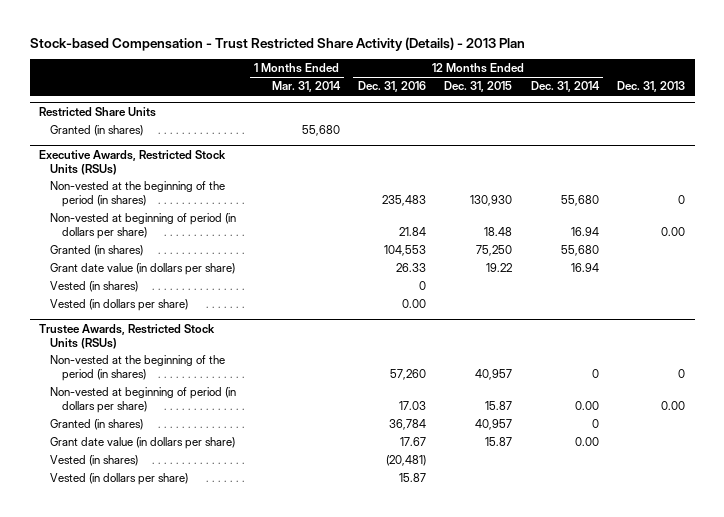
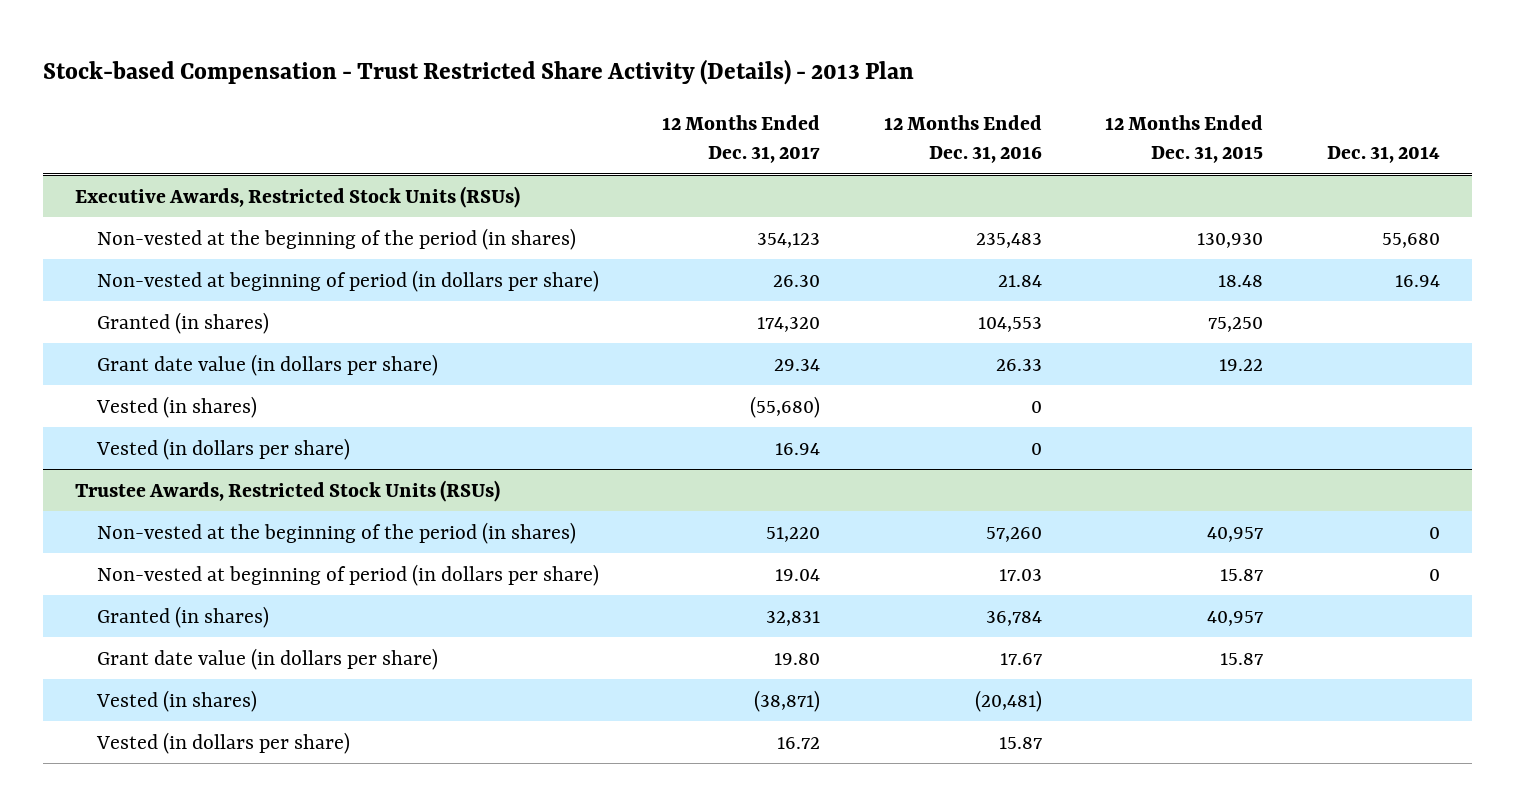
- | 1 Months Ended Mar. 31, 2014 | 12 Months Ended Dec. 31, 2016 | 12 Months Ended Dec. 31, 2015 | 12 Months Ended Dec. 31, 2014 | Dec. 31, 2013
+ | 12 Months Ended Dec. 31, 2017 | 12 Months Ended Dec. 31, 2016 | 12 Months Ended Dec. 31, 2015 | Dec. 31, 2014
- Restricted Share Units
- Granted (in shares) | 55,680 | | | |
@ Executive Awards, Restricted Stock Units (RSUs)
- Vested (in dollars per share) | | 0.00 | | |
+ Vested (in dollars per share) | 16.94 | 0 | |

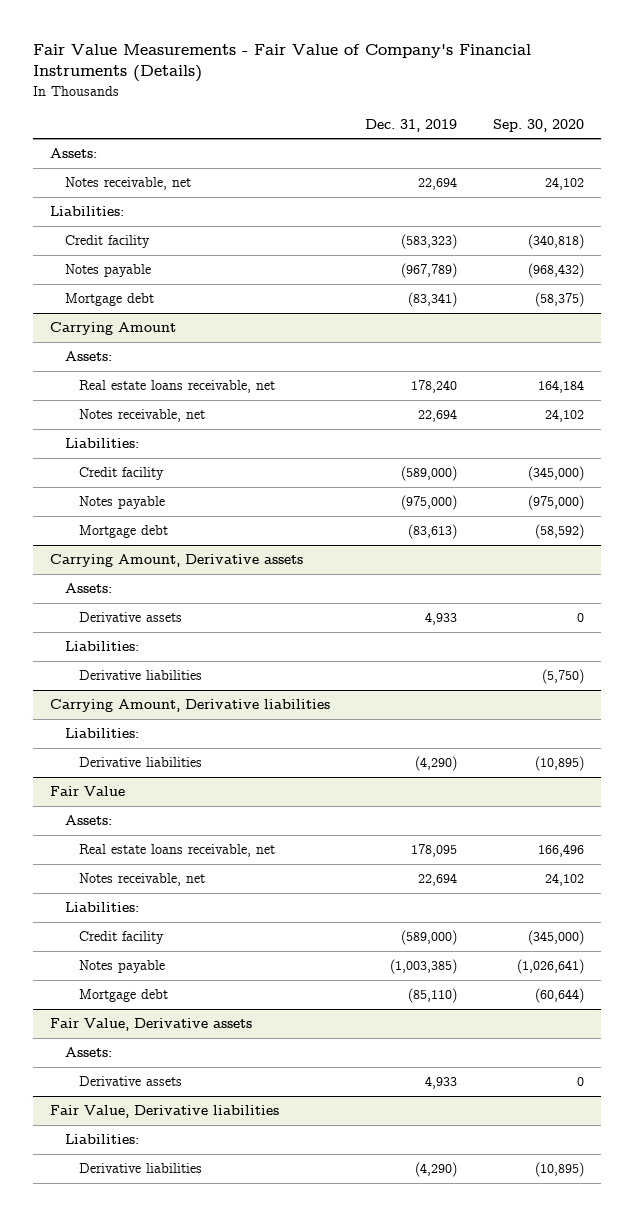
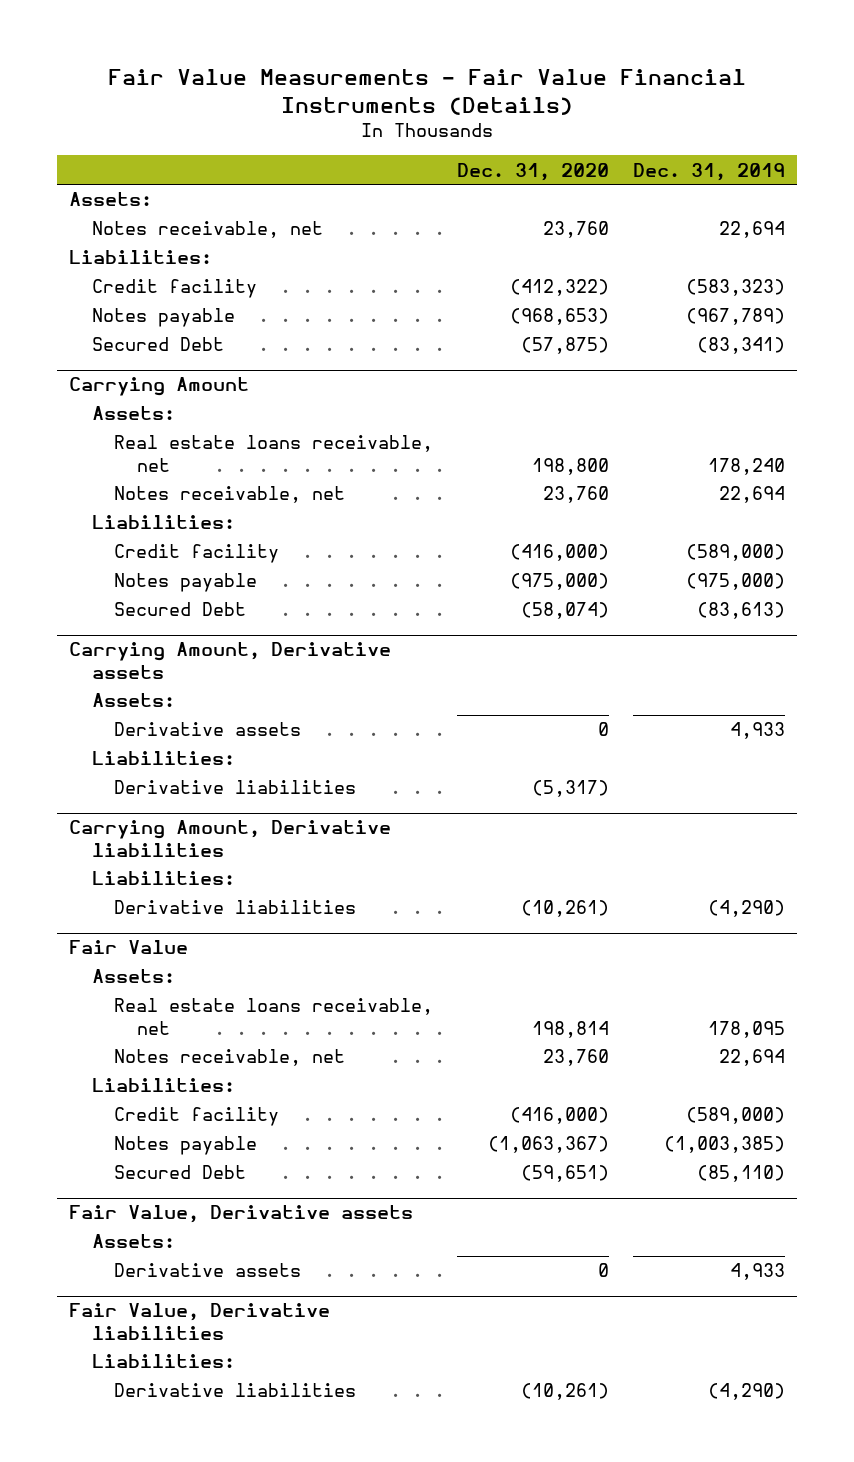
- Fair Value Measurements - Fair Value of Company's Financial Instruments (Details)
+ Fair Value Measurements - Fair Value Financial Instruments (Details)
- | Dec. 31, 2019 | Sep. 30, 2020
+ | Dec. 31, 2020 | Dec. 31, 2019
- Mortgage debt | (83,341) | (58,375)
+ Secured Debt | (57,875) | (83,341)
@ Carrying Amount
- Mortgage debt | (83,613) | (58,592)
+ Secured Debt | (58,074) | (83,613)
@ Fair Value
- Mortgage debt | (85,110) | (60,644)
+ Secured Debt | (59,651) | (85,110)

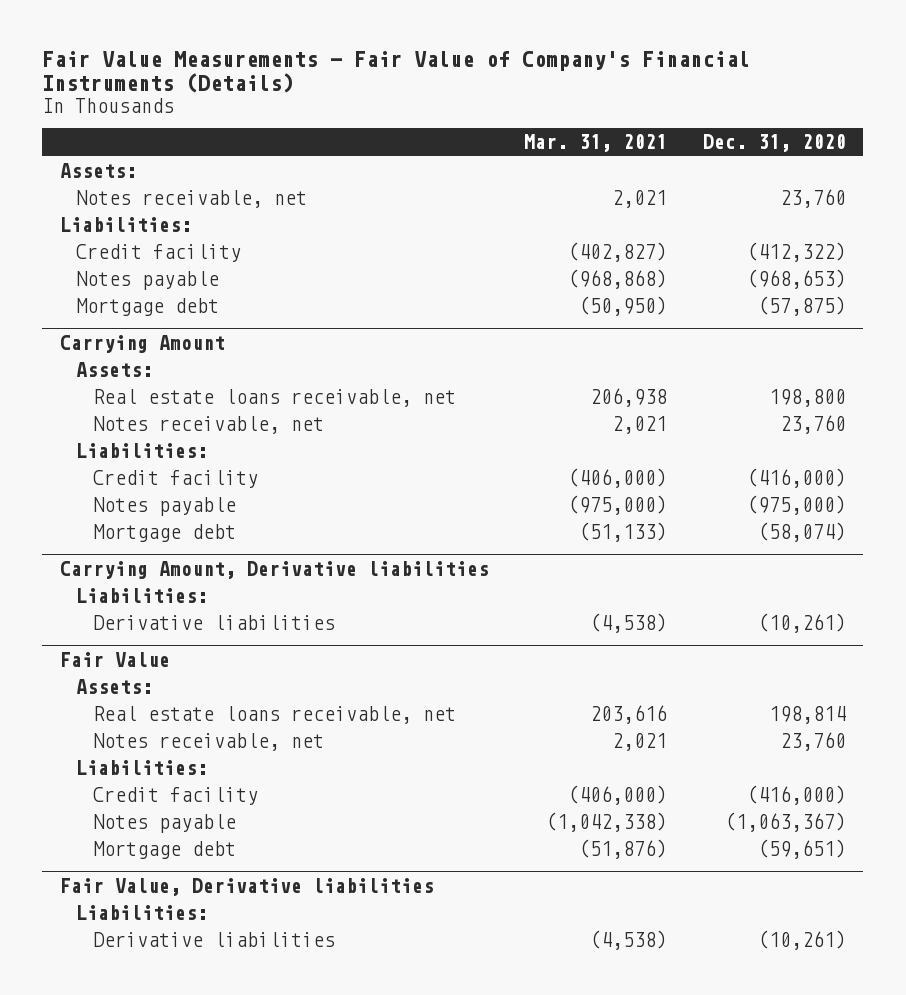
- Fair Value Measurements - Fair Value Financial Instruments (Details)
+ Fair Value Measurements - Fair Value of Company's Financial Instruments (Details)
- | Dec. 31, 2020 | Dec. 31, 2019
+ | Mar. 31, 2021 | Dec. 31, 2020
- Secured Debt | (57,875) | (83,341)
+ Mortgage debt | (50,950) | (57,875)
@ Carrying Amount
- Secured Debt | (58,074) | (83,613)
- Carrying Amount, Derivative assets
- Assets:
- Derivative assets | 0 | 4,933
- Liabilities:
- Derivative liabilities | (5,317) |
@ Carrying Amount
+ Mortgage debt | (51,133) | (58,074)
@ Fair Value
- Secured Debt | (59,651) | (85,110)
- Fair Value, Derivative assets
- Assets:
- Derivative assets | 0 | 4,933
@ Fair Value
+ Mortgage debt | (51,876) | (59,651)

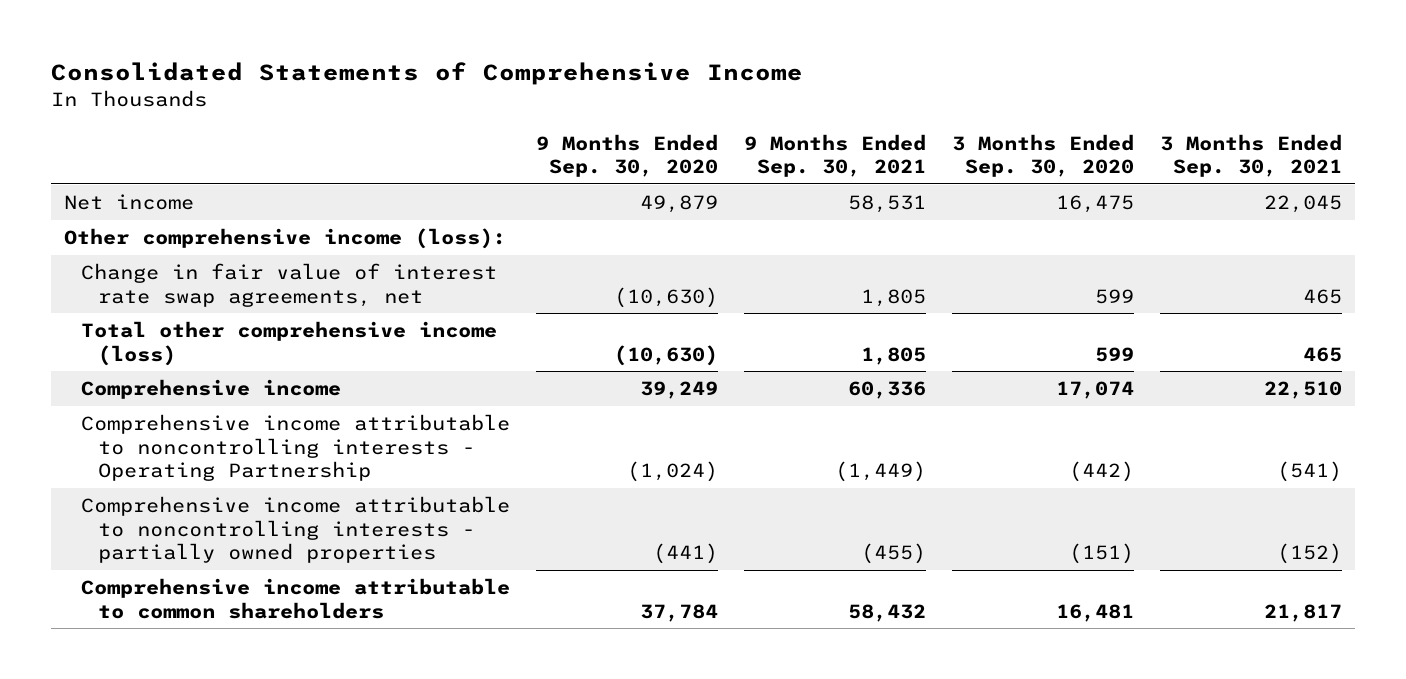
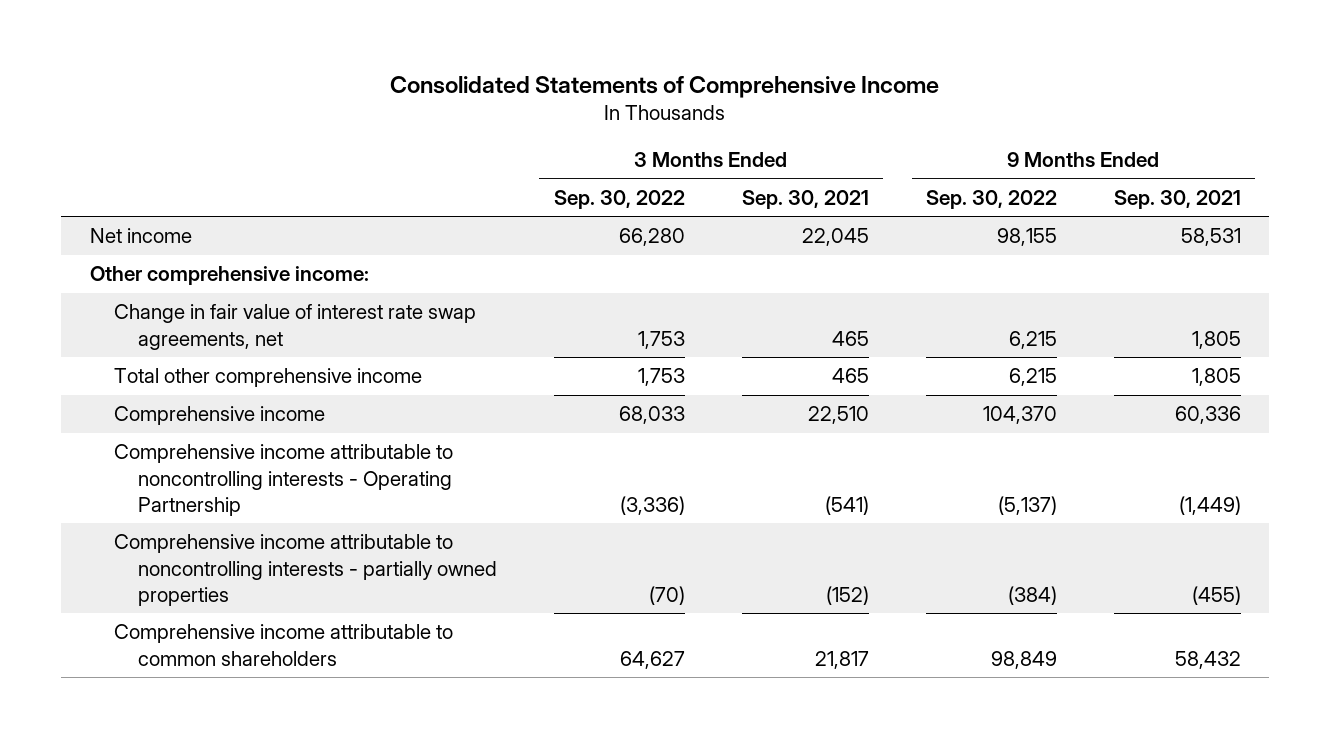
- | 9 Months Ended Sep. 30, 2020 | 9 Months Ended Sep. 30, 2021 | 3 Months Ended Sep. 30, 2020 | 3 Months Ended Sep. 30, 2021
+ | 3 Months Ended Sep. 30, 2022 | 3 Months Ended Sep. 30, 2021 | 9 Months Ended Sep. 30, 2022 | 9 Months Ended Sep. 30, 2021
- Other comprehensive income (loss):
+ Other comprehensive income:
- Total other comprehensive income (loss) | (10,630) | 1,805 | 599 | 465
+ Total other comprehensive income | 1,753 | 465 | 6,215 | 1,805

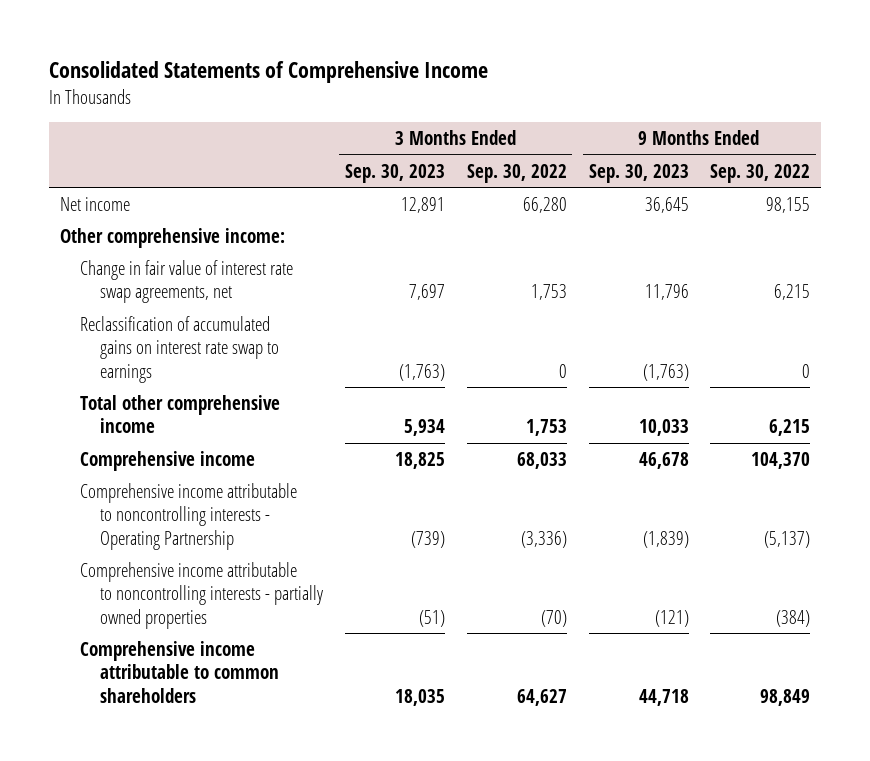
- | 3 Months Ended Sep. 30, 2022 | 3 Months Ended Sep. 30, 2021 | 9 Months Ended Sep. 30, 2022 | 9 Months Ended Sep. 30, 2021
+ | 3 Months Ended Sep. 30, 2023 | 3 Months Ended Sep. 30, 2022 | 9 Months Ended Sep. 30, 2023 | 9 Months Ended Sep. 30, 2022
+ Reclassification of accumulated gains on interest rate swap to earnings | (1,763) | 0 | (1,763) | 0

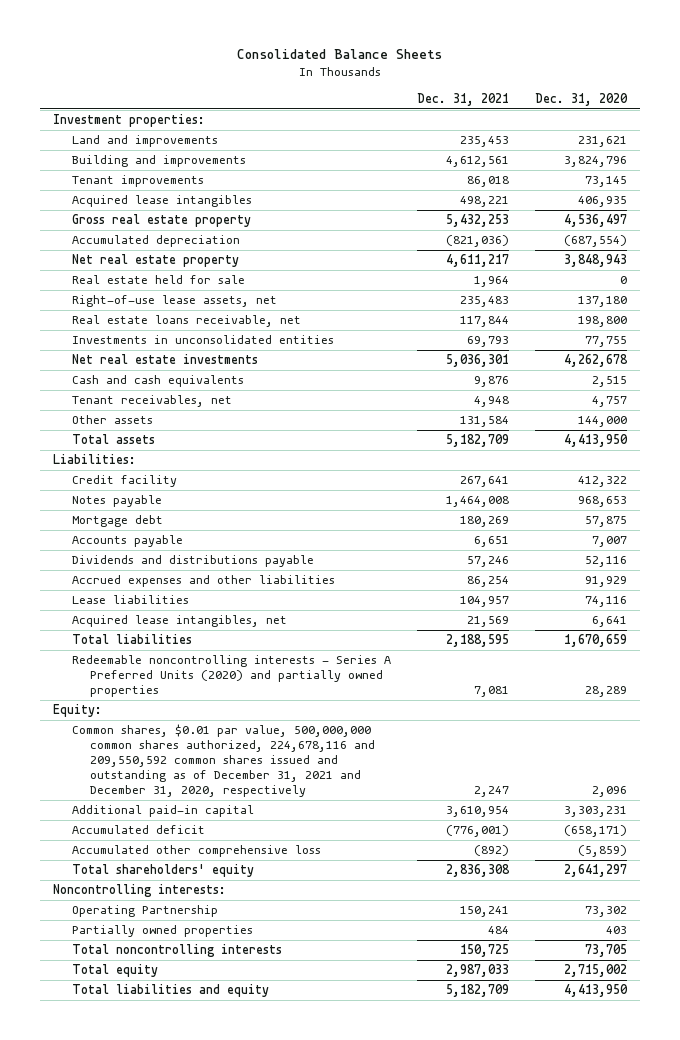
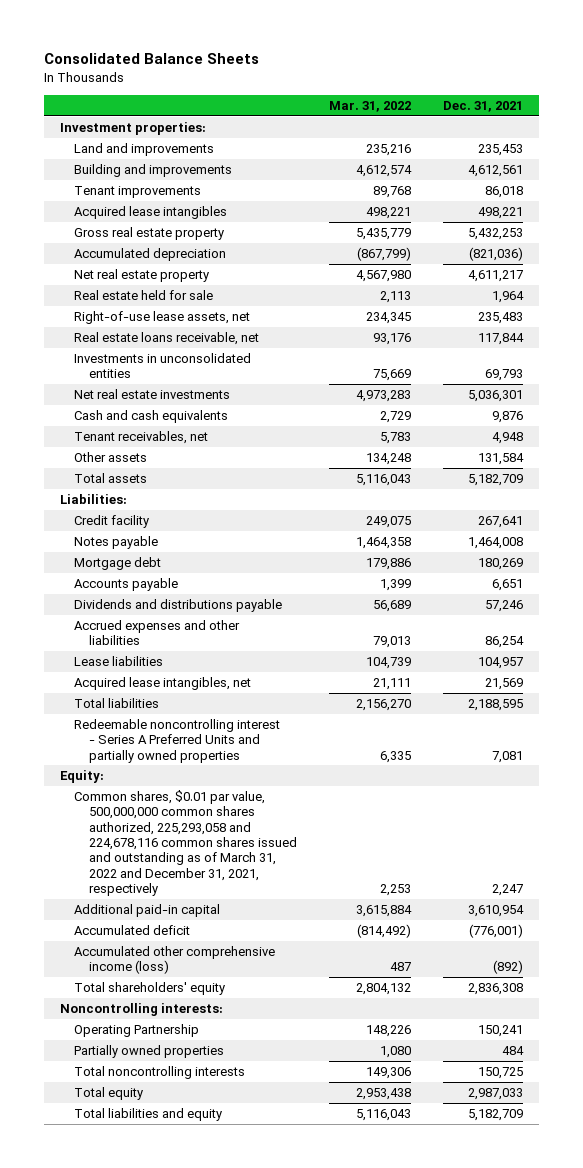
- | Dec. 31, 2021 | Dec. 31, 2020
+ | Mar. 31, 2022 | Dec. 31, 2021
- Redeemable noncontrolling interests - Series A Preferred Units (2020) and partially owned properties | 7,081 | 28,289
+ Redeemable noncontrolling interest - Series A Preferred Units and partially owned properties | 6,335 | 7,081
- Common shares, $0.01 par value, 500,000,000 common shares authorized, 224,678,116 and 209,550,592 common shares issued and outstanding as of December 31, 2021 and December 31, 2020, respectively | 2,247 | 2,096
+ Common shares, $0.01 par value, 500,000,000 common shares authorized, 225,293,058 and 224,678,116 common shares issued and outstanding as of March 31, 2022 and December 31, 2021, respectively | 2,253 | 2,247
- Accumulated other comprehensive loss | (892) | (5,859)
+ Accumulated other comprehensive income (loss) | 487 | (892)

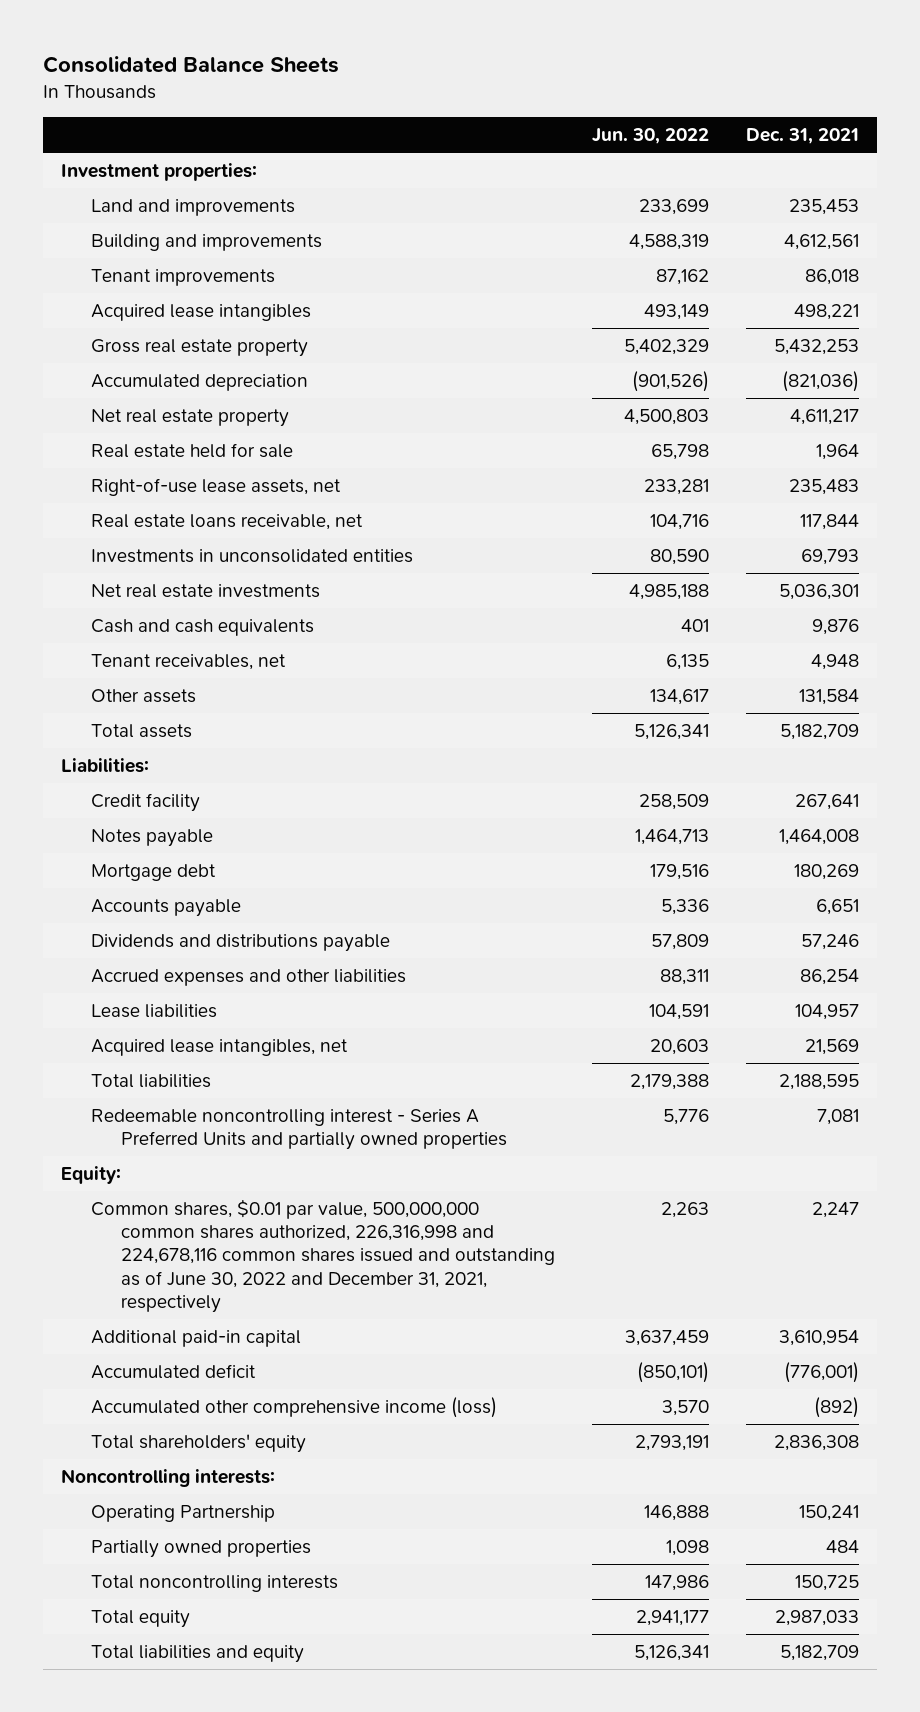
- | Mar. 31, 2022 | Dec. 31, 2021
+ | Jun. 30, 2022 | Dec. 31, 2021
- Common shares, $0.01 par value, 500,000,000 common shares authorized, 225,293,058 and 224,678,116 common shares issued and outstanding as of March 31, 2022 and December 31, 2021, respectively | 2,253 | 2,247
+ Common shares, $0.01 par value, 500,000,000 common shares authorized, 226,316,998 and 224,678,116 common shares issued and outstanding as of June 30, 2022 and December 31, 2021, respectively | 2,263 | 2,247

